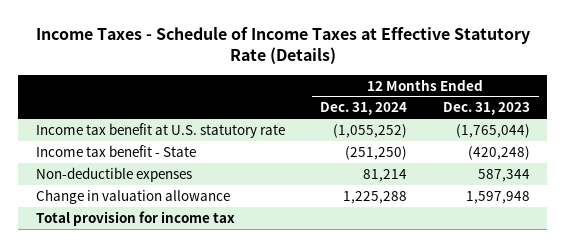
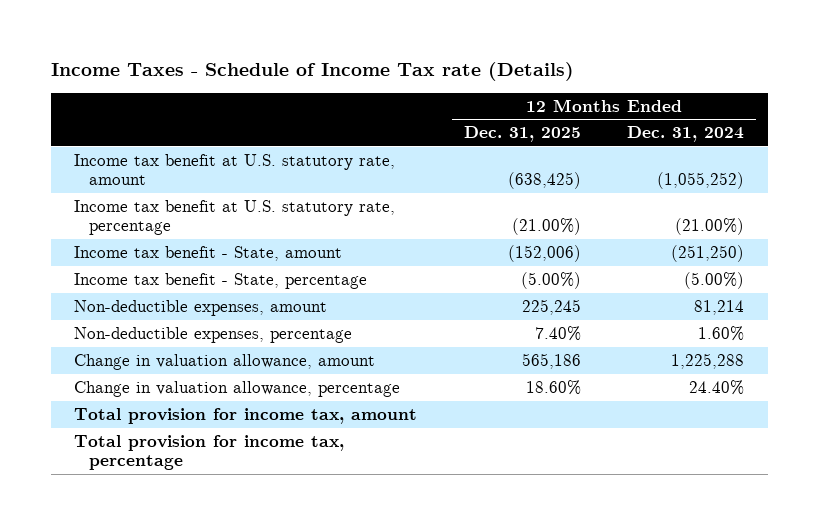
- Income Taxes - Schedule of Income Taxes at Effective Statutory Rate (Details)
+ Income Taxes - Schedule of Income Tax rate (Details)
- | 12 Months Ended Dec. 31, 2024 | 12 Months Ended Dec. 31, 2023
+ | 12 Months Ended Dec. 31, 2025 | 12 Months Ended Dec. 31, 2024
- Income tax benefit at U.S. statutory rate | (1,055,252) | (1,765,044)
- Income tax benefit - State | (251,250) | (420,248)
- Non-deductible expenses | 81,214 | 587,344
- Change in valuation allowance | 1,225,288 | 1,597,948
- Total provision for income tax
+ Income tax benefit at U.S. statutory rate, amount | (638,425) | (1,055,252)
+ Income tax benefit at U.S. statutory rate, percentage | (21.00%) | (21.00%)
+ Income tax benefit - State, amount | (152,006) | (251,250)
+ Income tax benefit - State, percentage | (5.00%) | (5.00%)
+ Non-deductible expenses, amount | 225,245 | 81,214
+ Non-deductible expenses, percentage | 7.40% | 1.60%
+ Change in valuation allowance, amount | 565,186 | 1,225,288
+ Change in valuation allowance, percentage | 18.60% | 24.40%
+ Total provision for income tax, amount
+ Total provision for income tax, percentage

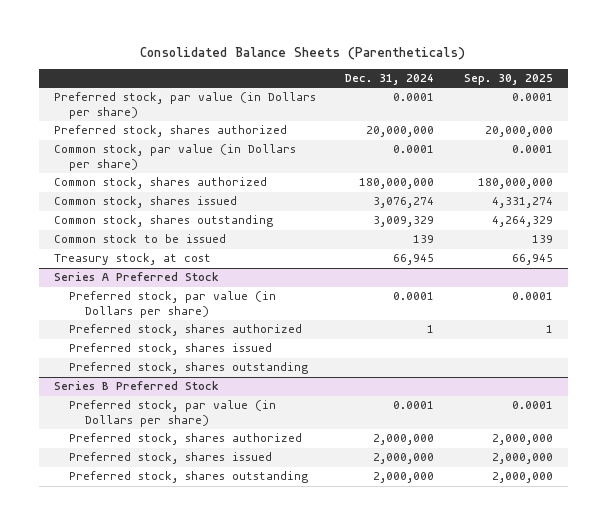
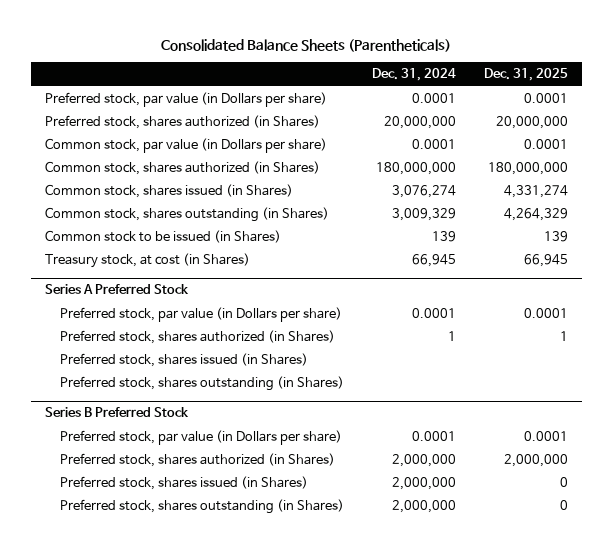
- | Dec. 31, 2024 | Sep. 30, 2025
+ | Dec. 31, 2024 | Dec. 31, 2025
- Preferred stock, shares authorized | 20,000,000 | 20,000,000
+ Preferred stock, shares authorized (in Shares) | 20,000,000 | 20,000,000
- Common stock, shares authorized | 180,000,000 | 180,000,000
- Common stock, shares issued | 3,076,274 | 4,331,274
- Common stock, shares outstanding | 3,009,329 | 4,264,329
- Common stock to be issued | 139 | 139
- Treasury stock, at cost | 66,945 | 66,945
+ Common stock, shares authorized (in Shares) | 180,000,000 | 180,000,000
+ Common stock, shares issued (in Shares) | 3,076,274 | 4,331,274
+ Common stock, shares outstanding (in Shares) | 3,009,329 | 4,264,329
+ Common stock to be issued (in Shares) | 139 | 139
+ Treasury stock, at cost (in Shares) | 66,945 | 66,945
@ Series A Preferred Stock
- Preferred stock, shares authorized | 1 | 1
- Preferred stock, shares issued
- Preferred stock, shares outstanding
+ Preferred stock, shares authorized (in Shares) | 1 | 1
+ Preferred stock, shares issued (in Shares)
+ Preferred stock, shares outstanding (in Shares)
@ Series B Preferred Stock
- Preferred stock, shares authorized | 2,000,000 | 2,000,000
- Preferred stock, shares issued | 2,000,000 | 2,000,000
- Preferred stock, shares outstanding | 2,000,000 | 2,000,000
+ Preferred stock, shares authorized (in Shares) | 2,000,000 | 2,000,000
+ Preferred stock, shares issued (in Shares) | 2,000,000 | 0
+ Preferred stock, shares outstanding (in Shares) | 2,000,000 | 0

